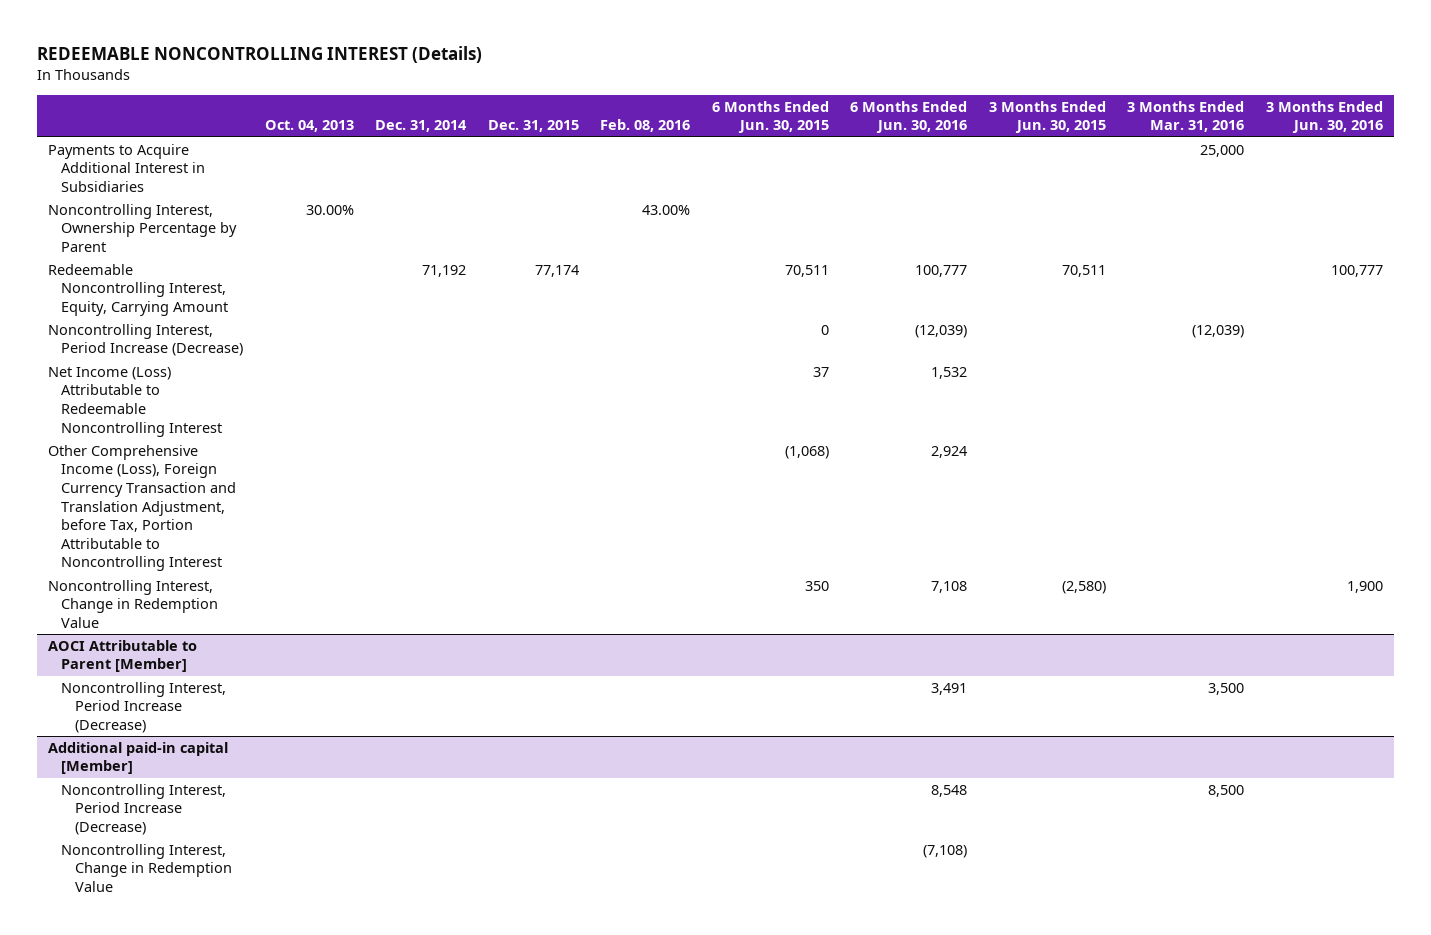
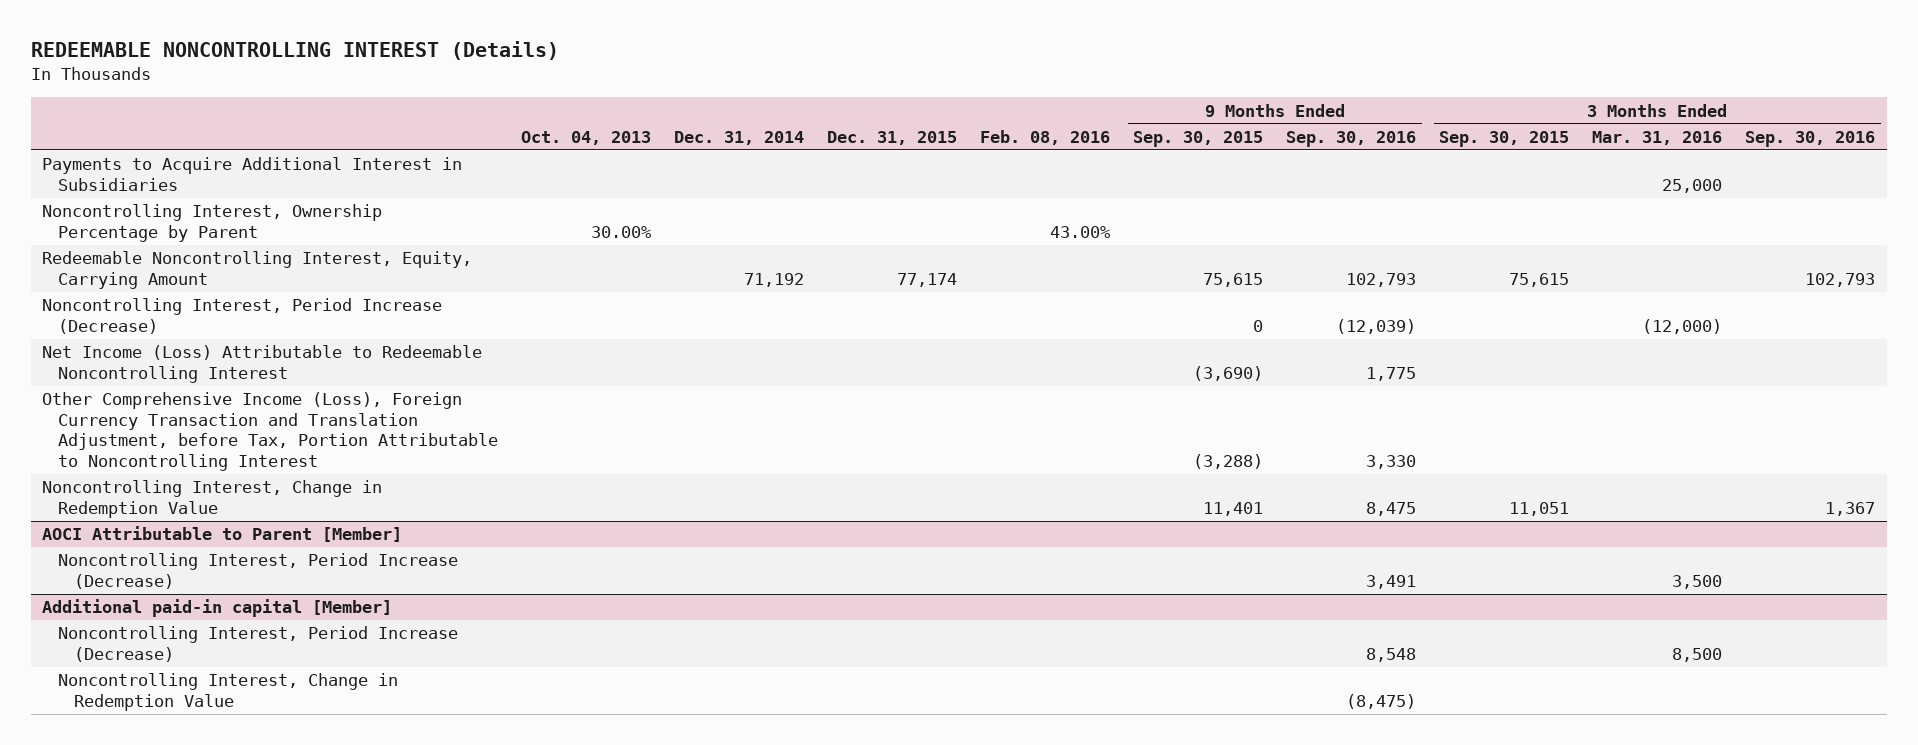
- | Oct. 04, 2013 | Dec. 31, 2014 | Dec. 31, 2015 | Feb. 08, 2016 | 6 Months Ended Jun. 30, 2015 | 6 Months Ended Jun. 30, 2016 | 3 Months Ended Jun. 30, 2015 | 3 Months Ended Mar. 31, 2016 | 3 Months Ended Jun. 30, 2016
+ | Oct. 04, 2013 | Dec. 31, 2014 | Dec. 31, 2015 | Feb. 08, 2016 | 9 Months Ended Sep. 30, 2015 | 9 Months Ended Sep. 30, 2016 | 3 Months Ended Sep. 30, 2015 | 3 Months Ended Mar. 31, 2016 | 3 Months Ended Sep. 30, 2016
- Noncontrolling Interest, Period Increase (Decrease) | | | | | 0 | (12,039) | | (12,039) |
+ Noncontrolling Interest, Period Increase (Decrease) | | | | | 0 | (12,039) | | (12,000) |

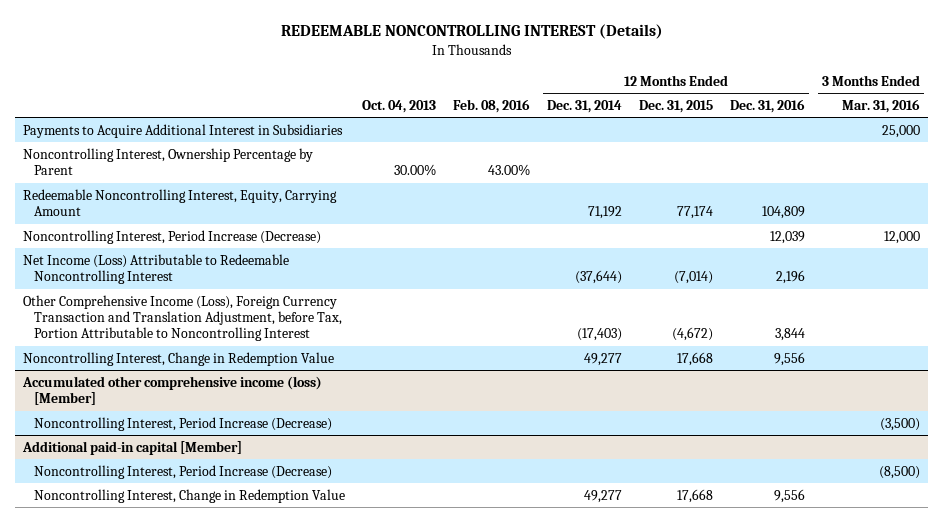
- | Oct. 04, 2013 | Dec. 31, 2014 | Dec. 31, 2015 | Feb. 08, 2016 | 9 Months Ended Sep. 30, 2015 | 9 Months Ended Sep. 30, 2016 | 3 Months Ended Sep. 30, 2015 | 3 Months Ended Mar. 31, 2016 | 3 Months Ended Sep. 30, 2016
+ | Oct. 04, 2013 | Feb. 08, 2016 | 12 Months Ended Dec. 31, 2014 | 12 Months Ended Dec. 31, 2015 | 12 Months Ended Dec. 31, 2016 | 3 Months Ended Mar. 31, 2016
- Noncontrolling Interest, Period Increase (Decrease) | | | | | 0 | (12,039) | | (12,000) |
+ Noncontrolling Interest, Period Increase (Decrease) | | | | | 12,039 | 12,000
- AOCI Attributable to Parent [Member]
- Noncontrolling Interest, Period Increase (Decrease) | | | | | | 3,491 | | 3,500 |
+ Accumulated other comprehensive income (loss) [Member]
+ Noncontrolling Interest, Period Increase (Decrease) | | | | | | (3,500)
@ Additional paid-in capital [Member]
- Noncontrolling Interest, Period Increase (Decrease) | | | | | | 8,548 | | 8,500 |
+ Noncontrolling Interest, Period Increase (Decrease) | | | | | | (8,500)

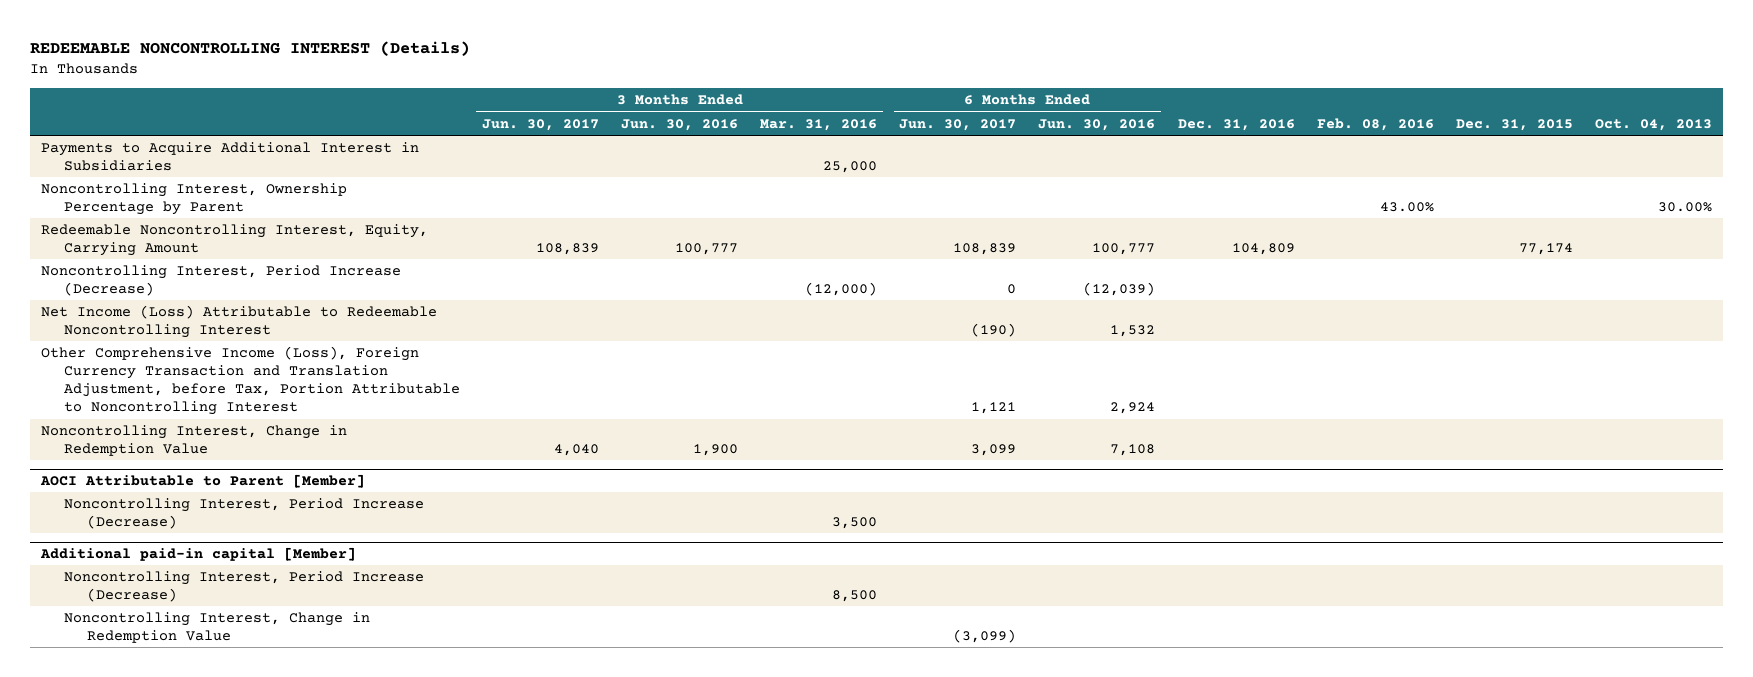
- | Oct. 04, 2013 | Feb. 08, 2016 | 12 Months Ended Dec. 31, 2014 | 12 Months Ended Dec. 31, 2015 | 12 Months Ended Dec. 31, 2016 | 3 Months Ended Mar. 31, 2016
+ | 3 Months Ended Jun. 30, 2017 | 3 Months Ended Jun. 30, 2016 | 3 Months Ended Mar. 31, 2016 | 6 Months Ended Jun. 30, 2017 | 6 Months Ended Jun. 30, 2016 | Dec. 31, 2016 | Feb. 08, 2016 | Dec. 31, 2015 | Oct. 04, 2013
- Noncontrolling Interest, Period Increase (Decrease) | | | | | 12,039 | 12,000
+ Noncontrolling Interest, Period Increase (Decrease) | | | (12,000) | 0 | (12,039) | | | |
- Accumulated other comprehensive income (loss) [Member]
- Noncontrolling Interest, Period Increase (Decrease) | | | | | | (3,500)
+ AOCI Attributable to Parent [Member]
+ Noncontrolling Interest, Period Increase (Decrease) | | | 3,500 | | | | | |
@ Additional paid-in capital [Member]
- Noncontrolling Interest, Period Increase (Decrease) | | | | | | (8,500)
+ Noncontrolling Interest, Period Increase (Decrease) | | | 8,500 | | | | | |

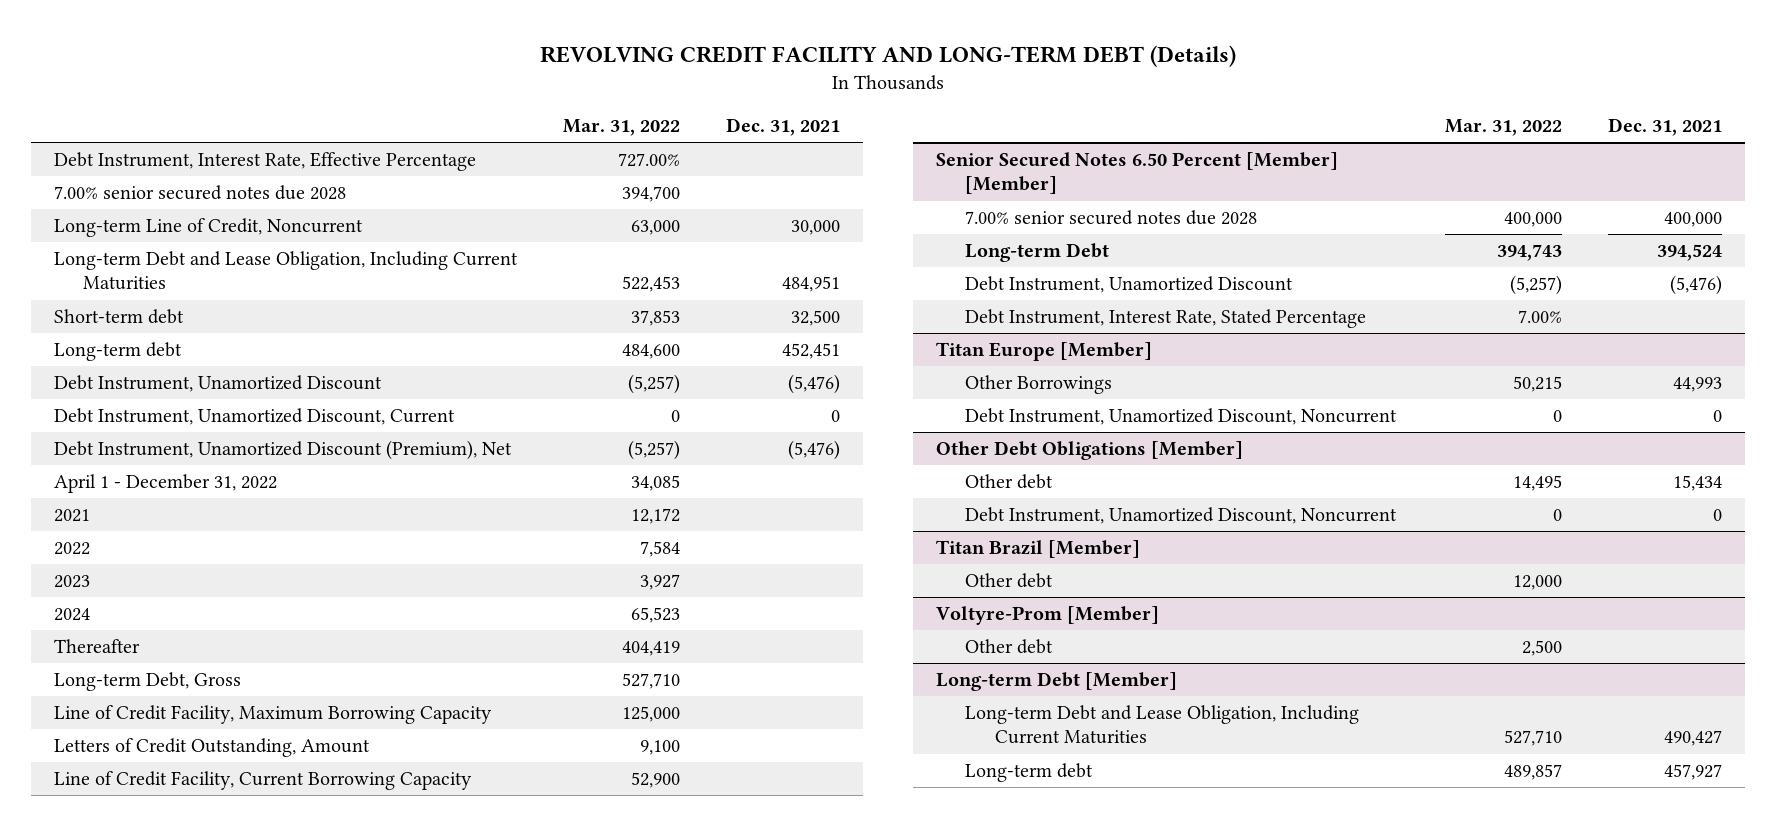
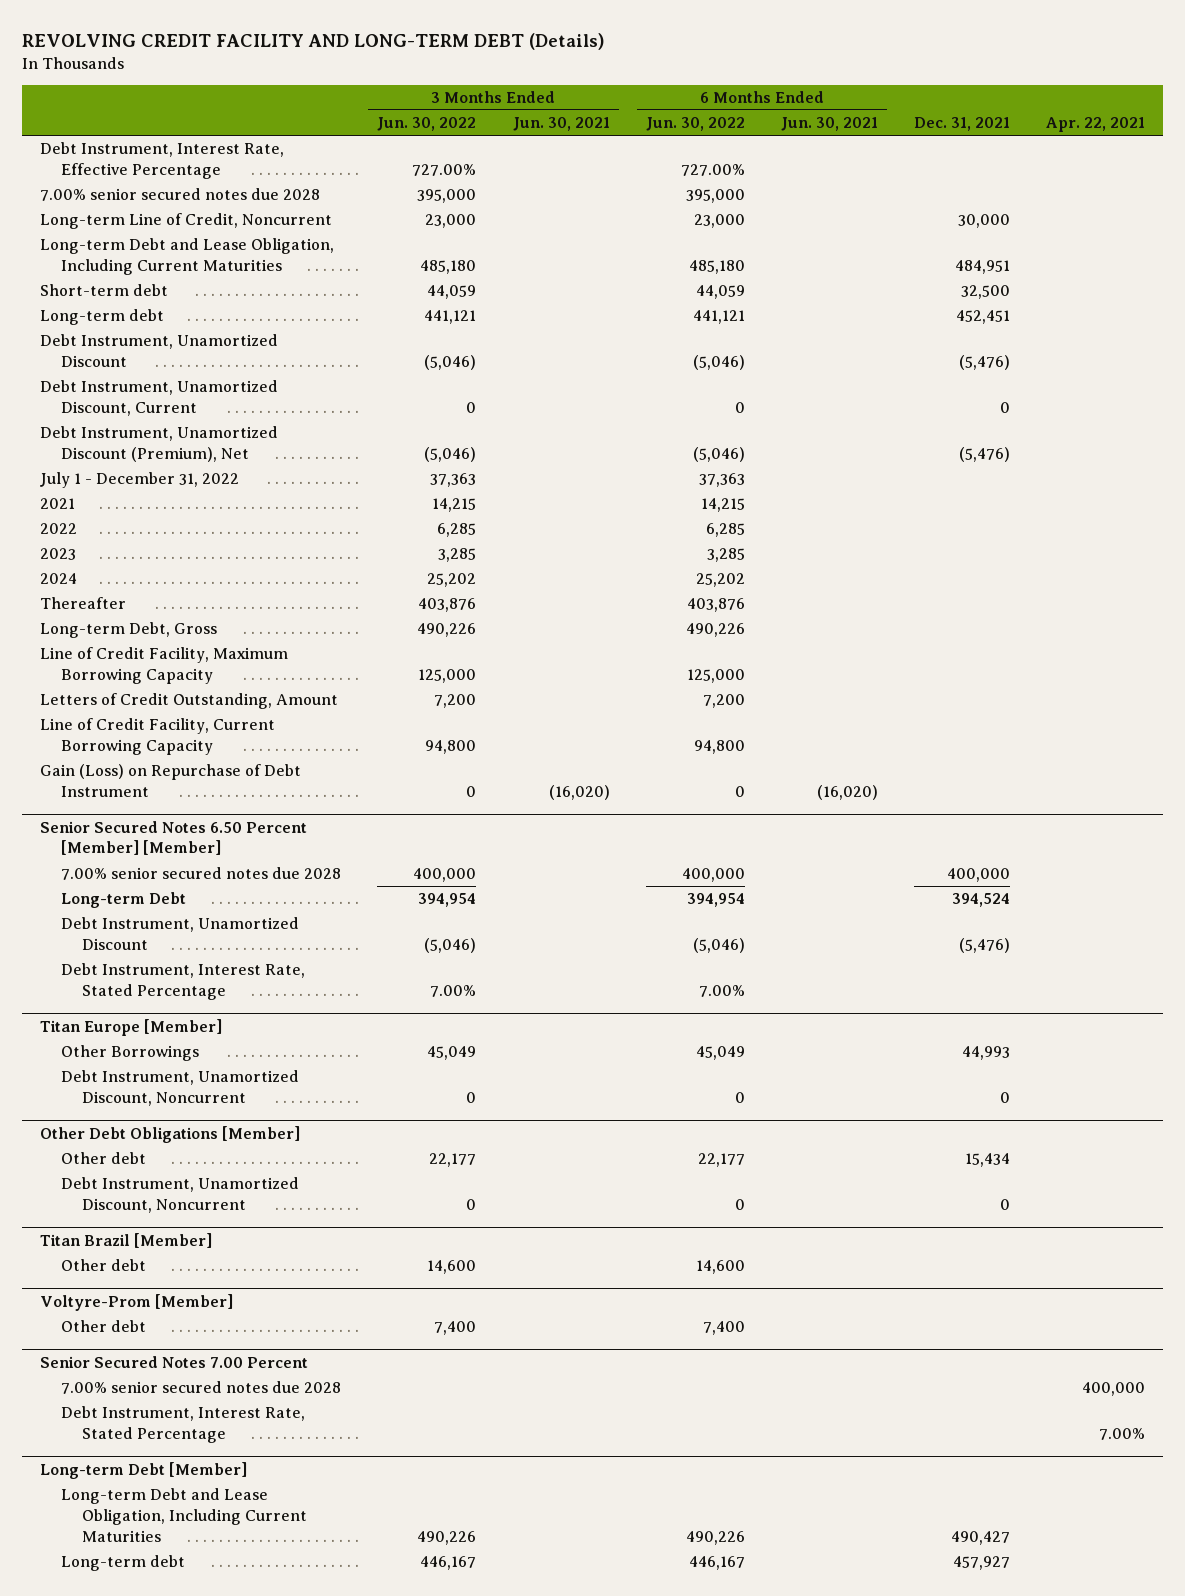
- | Mar. 31, 2022 | Dec. 31, 2021
+ | 3 Months Ended Jun. 30, 2022 | 3 Months Ended Jun. 30, 2021 | 6 Months Ended Jun. 30, 2022 | 6 Months Ended Jun. 30, 2021 | Dec. 31, 2021 | Apr. 22, 2021
- April 1 - December 31, 2022 | 34,085 |
+ July 1 - December 31, 2022 | 37,363 | | 37,363 | | |
+ Gain (Loss) on Repurchase of Debt Instrument | 0 | (16,020) | 0 | (16,020) | |
+ Senior Secured Notes 7.00 Percent
+ 7.00% senior secured notes due 2028 | | | | | | 400,000
+ Debt Instrument, Interest Rate, Stated Percentage | | | | | | 7.00%

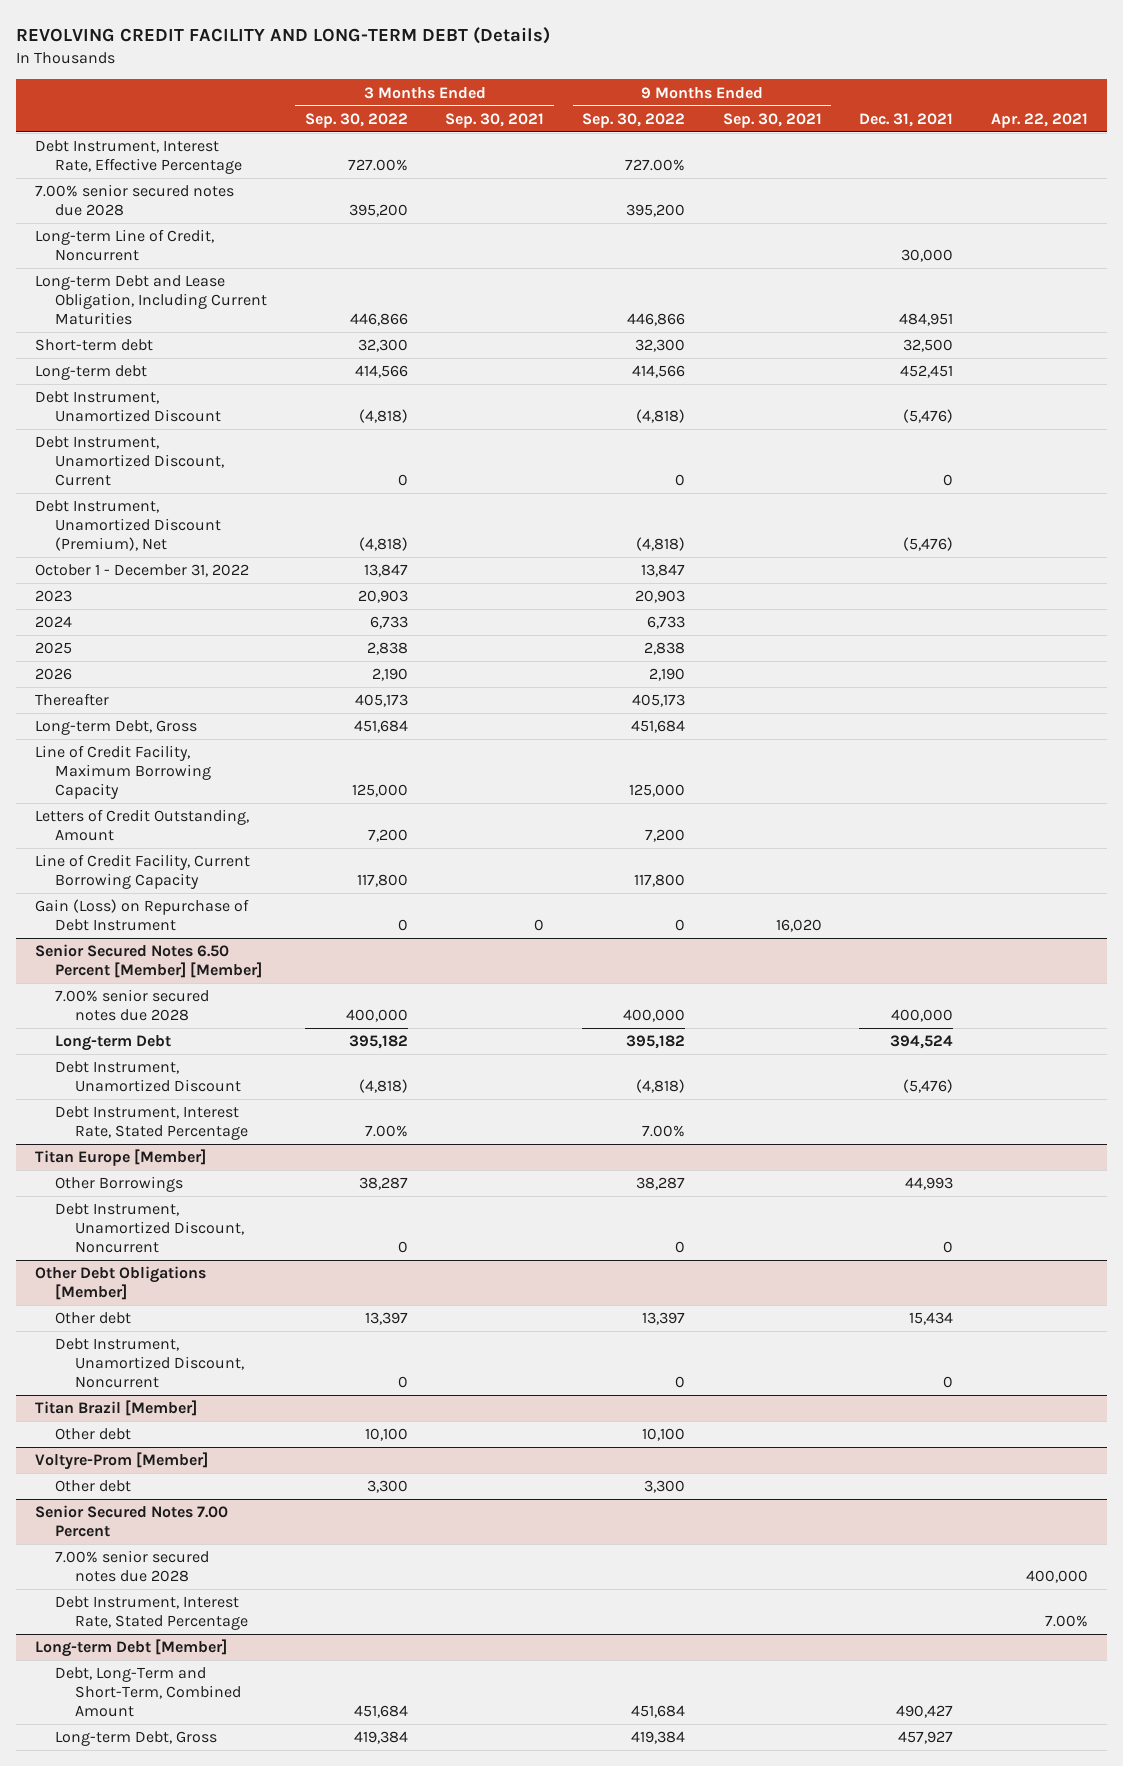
- | 3 Months Ended Jun. 30, 2022 | 3 Months Ended Jun. 30, 2021 | 6 Months Ended Jun. 30, 2022 | 6 Months Ended Jun. 30, 2021 | Dec. 31, 2021 | Apr. 22, 2021
+ | 3 Months Ended Sep. 30, 2022 | 3 Months Ended Sep. 30, 2021 | 9 Months Ended Sep. 30, 2022 | 9 Months Ended Sep. 30, 2021 | Dec. 31, 2021 | Apr. 22, 2021
- July 1 - December 31, 2022 | 37,363 | | 37,363 | | |
- 2021 | 14,215 | | 14,215 | | |
- 2022 | 6,285 | | 6,285 | | |
+ October 1 - December 31, 2022 | 13,847 | | 13,847 | | |
+ 2025 | 2,838 | | 2,838 | | |
+ 2026 | 2,190 | | 2,190 | | |
@ Long-term Debt [Member]
- Long-term Debt and Lease Obligation, Including Current Maturities | 490,226 | | 490,226 | | 490,427 |
- Long-term debt | 446,167 | | 446,167 | | 457,927 |
+ Debt, Long-Term and Short-Term, Combined Amount | 451,684 | | 451,684 | | 490,427 |
+ Long-term Debt, Gross | 419,384 | | 419,384 | | 457,927 |

